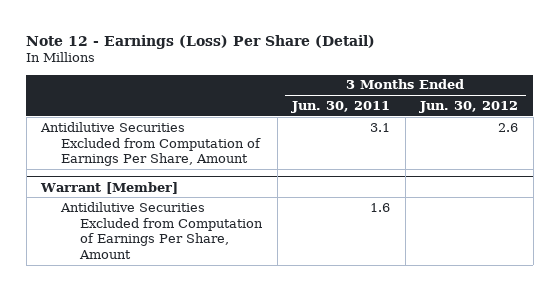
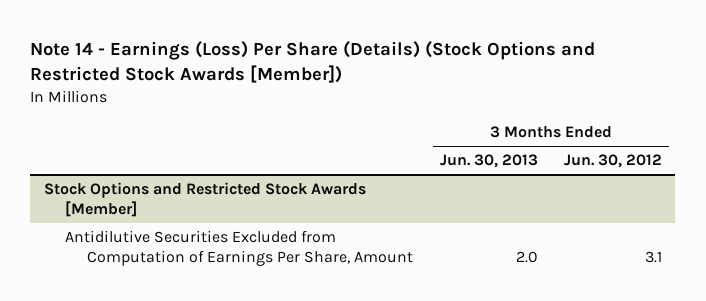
- Note 12 - Earnings (Loss) Per Share (Detail)
+ Note 14 - Earnings (Loss) Per Share (Details) (Stock Options and Restricted Stock Awards [Member])
- | 3 Months Ended Jun. 30, 2011 | 3 Months Ended Jun. 30, 2012
+ | 3 Months Ended Jun. 30, 2013 | 3 Months Ended Jun. 30, 2012
- Antidilutive Securities Excluded from Computation of Earnings Per Share, Amount | 3.1 | 2.6
- Warrant [Member]
- Antidilutive Securities Excluded from Computation of Earnings Per Share, Amount | 1.6 |
+ Stock Options and Restricted Stock Awards [Member]
+ Antidilutive Securities Excluded from Computation of Earnings Per Share, Amount | 2.0 | 3.1

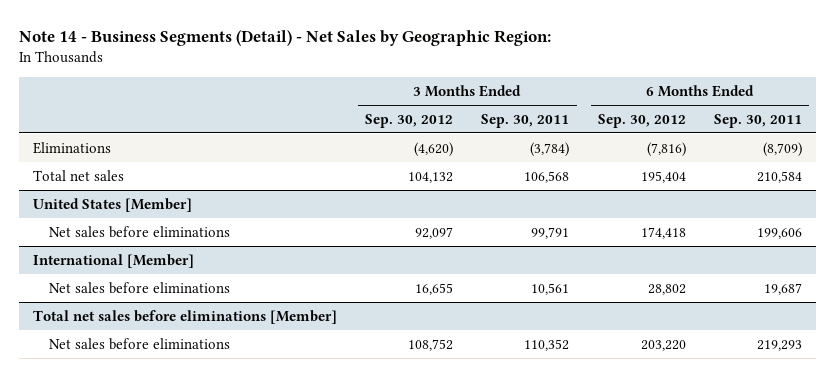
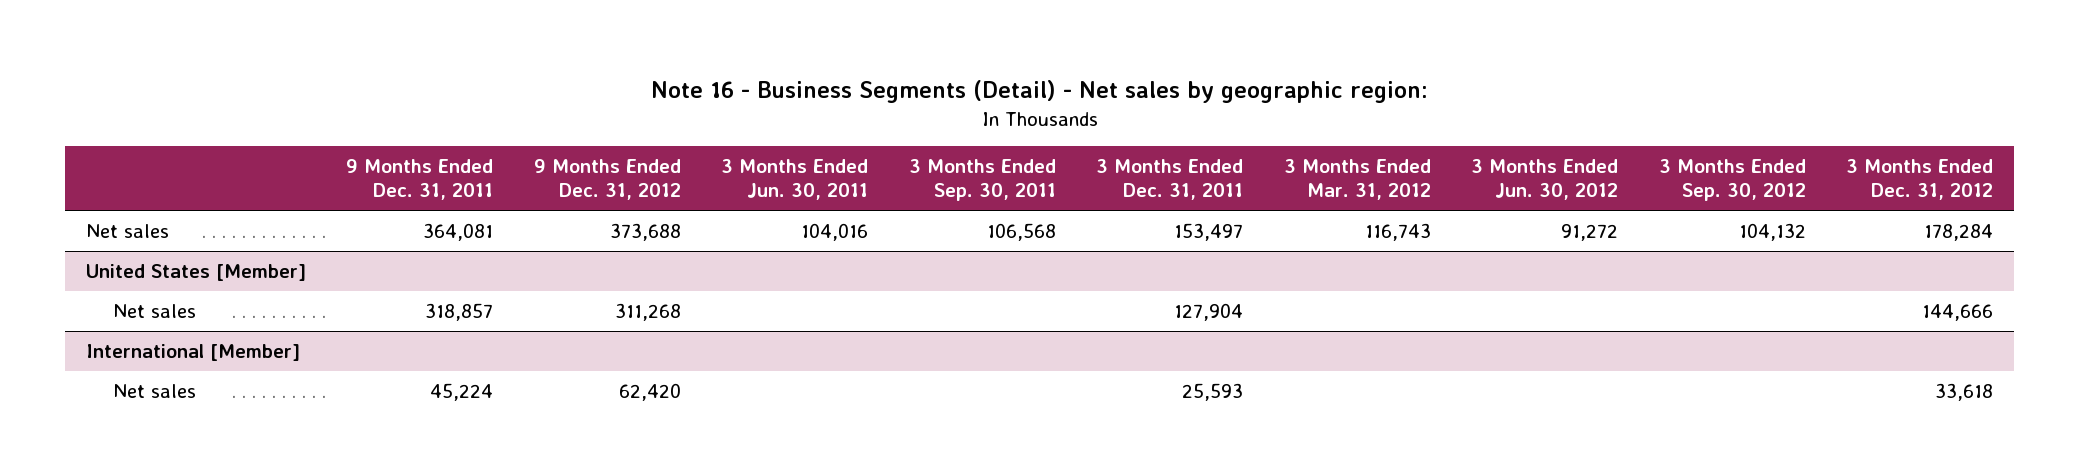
- Note 14 - Business Segments (Detail) - Net Sales by Geographic Region:
+ Note 16 - Business Segments (Detail) - Net sales by geographic region:
- | 3 Months Ended Sep. 30, 2012 | 3 Months Ended Sep. 30, 2011 | 6 Months Ended Sep. 30, 2012 | 6 Months Ended Sep. 30, 2011
+ | 9 Months Ended Dec. 31, 2011 | 9 Months Ended Dec. 31, 2012 | 3 Months Ended Jun. 30, 2011 | 3 Months Ended Sep. 30, 2011 | 3 Months Ended Dec. 31, 2011 | 3 Months Ended Mar. 31, 2012 | 3 Months Ended Jun. 30, 2012 | 3 Months Ended Sep. 30, 2012 | 3 Months Ended Dec. 31, 2012
- Eliminations | (4,620) | (3,784) | (7,816) | (8,709)
- Total net sales | 104,132 | 106,568 | 195,404 | 210,584
+ Net sales | 364,081 | 373,688 | 104,016 | 106,568 | 153,497 | 116,743 | 91,272 | 104,132 | 178,284
@ United States [Member]
- Net sales before eliminations | 92,097 | 99,791 | 174,418 | 199,606
+ Net sales | 318,857 | 311,268 | | | 127,904 | | | | 144,666
@ International [Member]
- Net sales before eliminations | 16,655 | 10,561 | 28,802 | 19,687
- Total net sales before eliminations [Member]
- Net sales before eliminations | 108,752 | 110,352 | 203,220 | 219,293
@ International [Member]
+ Net sales | 45,224 | 62,420 | | | 25,593 | | | | 33,618

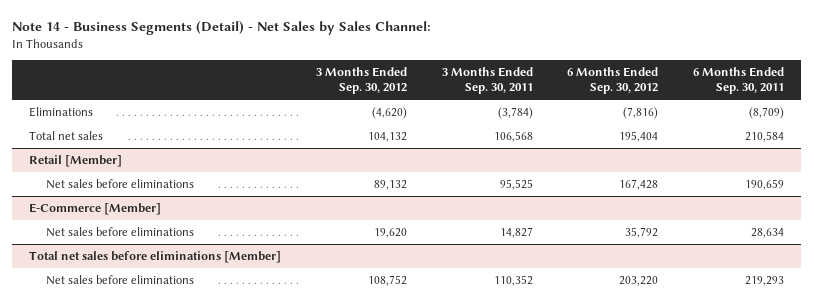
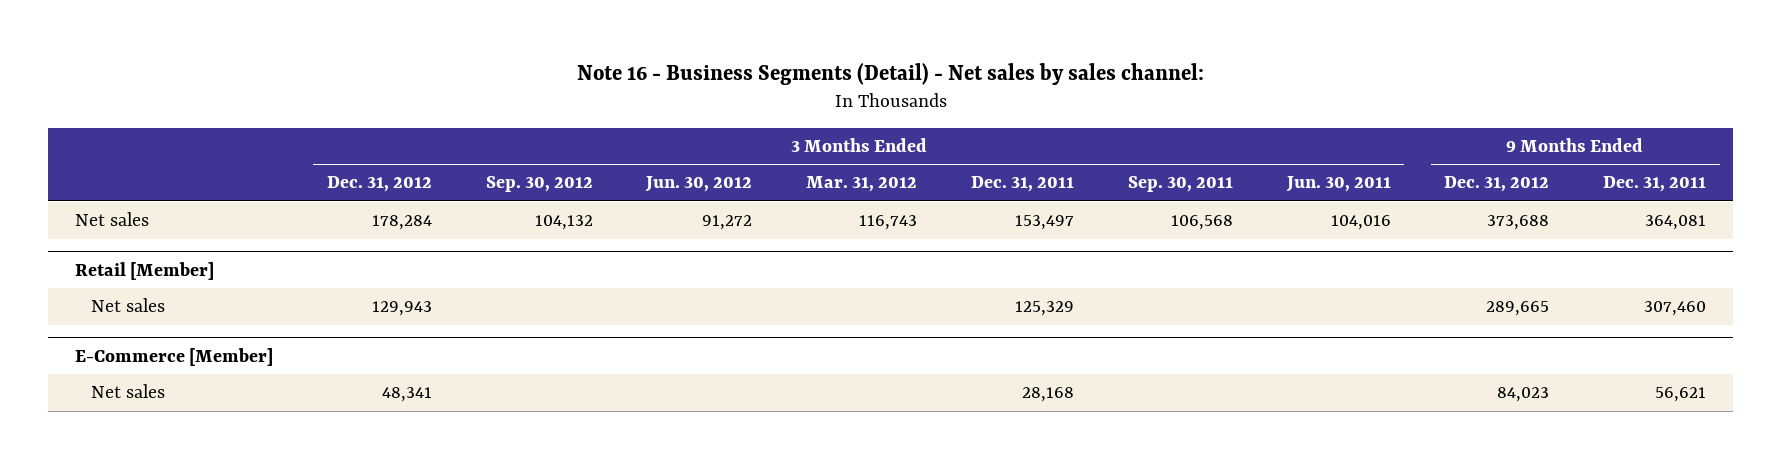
- Note 14 - Business Segments (Detail) - Net Sales by Sales Channel:
+ Note 16 - Business Segments (Detail) - Net sales by sales channel:
- | 3 Months Ended Sep. 30, 2012 | 3 Months Ended Sep. 30, 2011 | 6 Months Ended Sep. 30, 2012 | 6 Months Ended Sep. 30, 2011
+ | 3 Months Ended Dec. 31, 2012 | 3 Months Ended Sep. 30, 2012 | 3 Months Ended Jun. 30, 2012 | 3 Months Ended Mar. 31, 2012 | 3 Months Ended Dec. 31, 2011 | 3 Months Ended Sep. 30, 2011 | 3 Months Ended Jun. 30, 2011 | 9 Months Ended Dec. 31, 2012 | 9 Months Ended Dec. 31, 2011
- Eliminations | (4,620) | (3,784) | (7,816) | (8,709)
- Total net sales | 104,132 | 106,568 | 195,404 | 210,584
+ Net sales | 178,284 | 104,132 | 91,272 | 116,743 | 153,497 | 106,568 | 104,016 | 373,688 | 364,081
@ Retail [Member]
- Net sales before eliminations | 89,132 | 95,525 | 167,428 | 190,659
+ Net sales | 129,943 | | | | 125,329 | | | 289,665 | 307,460
@ E-Commerce [Member]
- Net sales before eliminations | 19,620 | 14,827 | 35,792 | 28,634
- Total net sales before eliminations [Member]
- Net sales before eliminations | 108,752 | 110,352 | 203,220 | 219,293
@ E-Commerce [Member]
+ Net sales | 48,341 | | | | 28,168 | | | 84,023 | 56,621

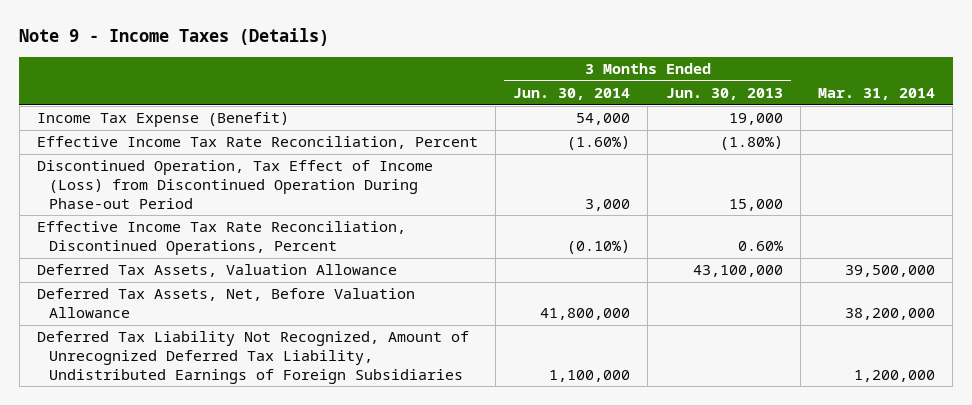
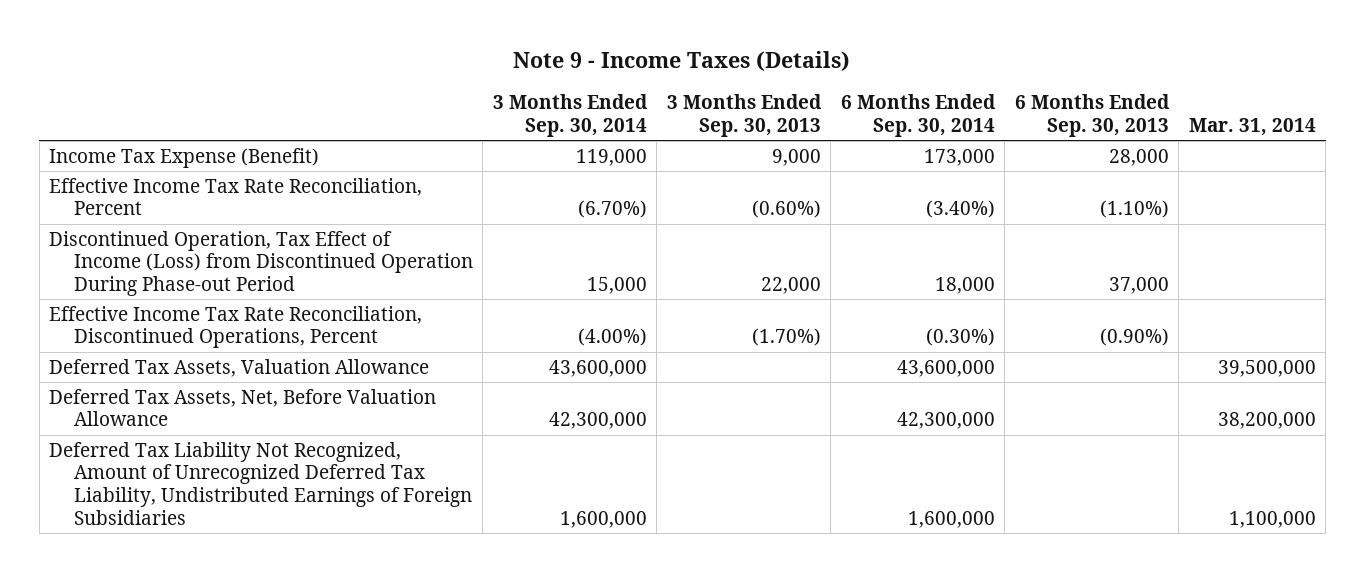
- | 3 Months Ended Jun. 30, 2014 | 3 Months Ended Jun. 30, 2013 | Mar. 31, 2014
+ | 3 Months Ended Sep. 30, 2014 | 3 Months Ended Sep. 30, 2013 | 6 Months Ended Sep. 30, 2014 | 6 Months Ended Sep. 30, 2013 | Mar. 31, 2014
- Deferred Tax Liability Not Recognized, Amount of Unrecognized Deferred Tax Liability, Undistributed Earnings of Foreign Subsidiaries | 1,100,000 | | 1,200,000
+ Deferred Tax Liability Not Recognized, Amount of Unrecognized Deferred Tax Liability, Undistributed Earnings of Foreign Subsidiaries | 1,600,000 | | 1,600,000 | | 1,100,000

